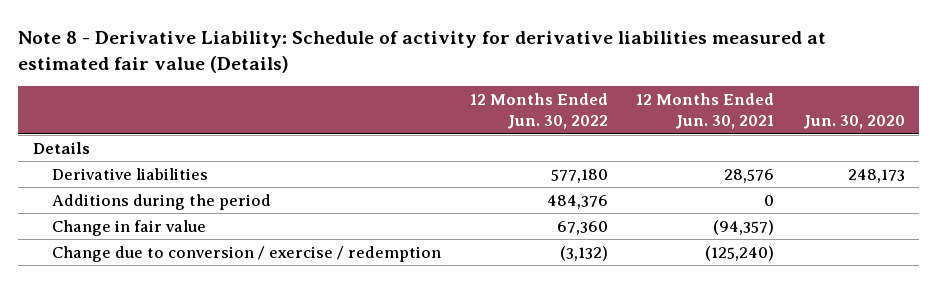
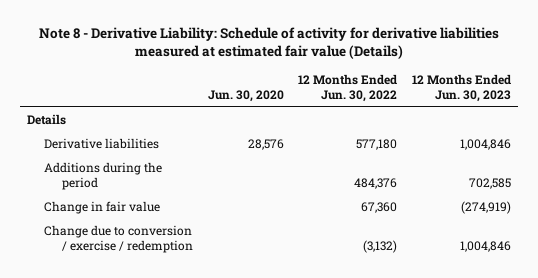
- | 12 Months Ended Jun. 30, 2022 | 12 Months Ended Jun. 30, 2021 | Jun. 30, 2020
+ | Jun. 30, 2020 | 12 Months Ended Jun. 30, 2022 | 12 Months Ended Jun. 30, 2023
- Derivative liabilities | 577,180 | 28,576 | 248,173
+ Derivative liabilities | 28,576 | 577,180 | 1,004,846

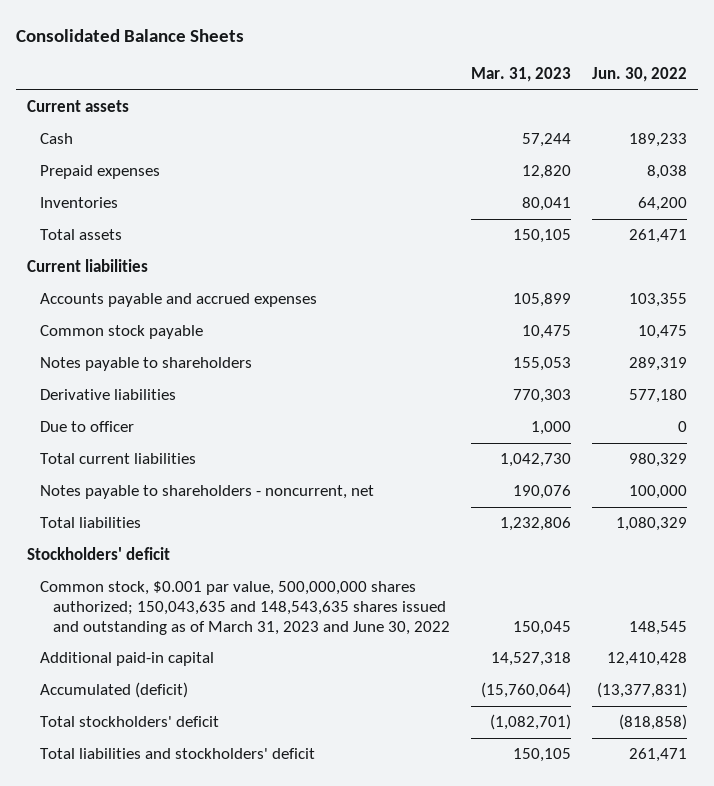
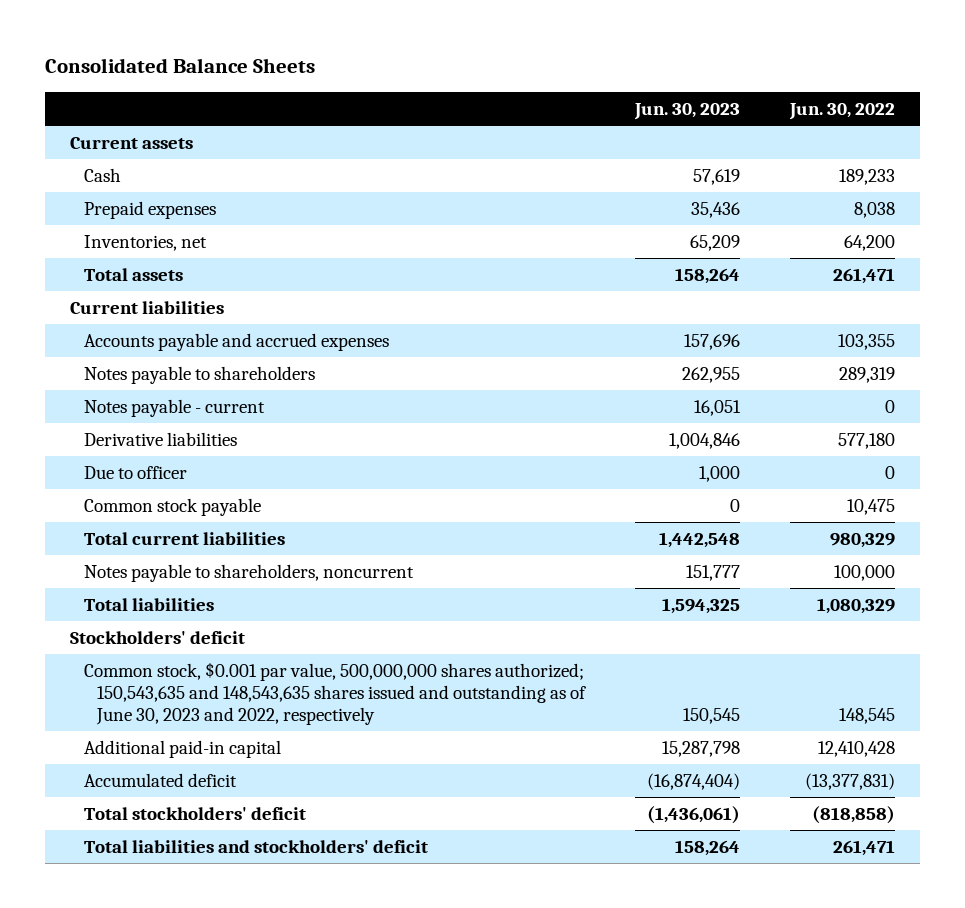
- | Mar. 31, 2023 | Jun. 30, 2022
+ | Jun. 30, 2023 | Jun. 30, 2022
- Inventories | 80,041 | 64,200
+ Inventories, net | 65,209 | 64,200
+ Notes payable - current | 16,051 | 0
moved down: Common stock payable | 0 | 10,475
- Notes payable to shareholders - noncurrent, net | 190,076 | 100,000
+ Notes payable to shareholders, noncurrent | 151,777 | 100,000
- Common stock, $0.001 par value, 500,000,000 shares authorized; 150,043,635 and 148,543,635 shares issued and outstanding as of March 31, 2023 and June 30, 2022 | 150,045 | 148,545
+ Common stock, $0.001 par value, 500,000,000 shares authorized; 150,543,635 and 148,543,635 shares issued and outstanding as of June 30, 2023 and 2022, respectively | 150,545 | 148,545
- Accumulated (deficit) | (15,760,064) | (13,377,831)
+ Accumulated deficit | (16,874,404) | (13,377,831)

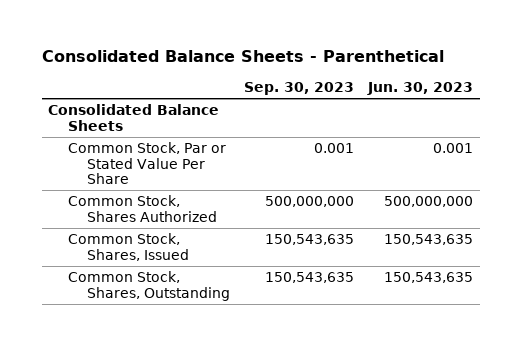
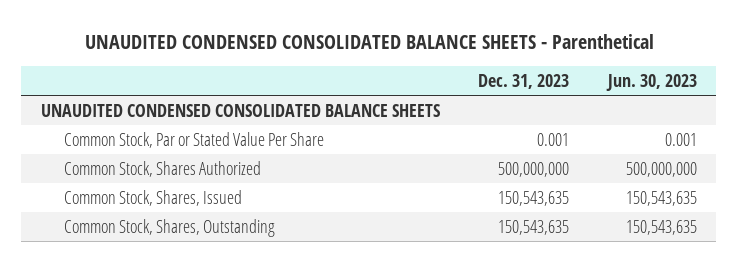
- Consolidated Balance Sheets - Parenthetical
+ UNAUDITED CONDENSED CONSOLIDATED BALANCE SHEETS - Parenthetical
- | Sep. 30, 2023 | Jun. 30, 2023
+ | Dec. 31, 2023 | Jun. 30, 2023
- Consolidated Balance Sheets
+ UNAUDITED CONDENSED CONSOLIDATED BALANCE SHEETS

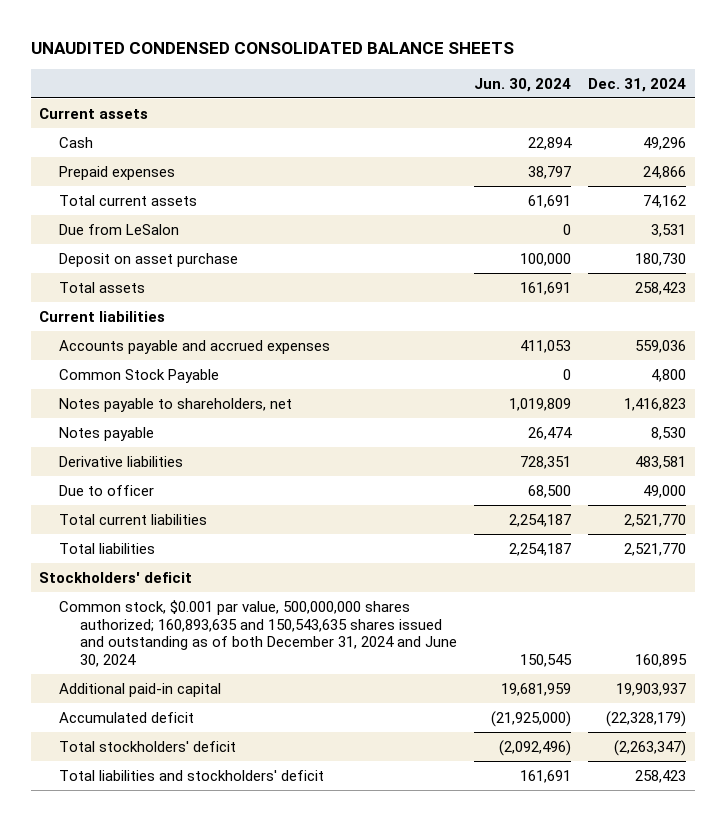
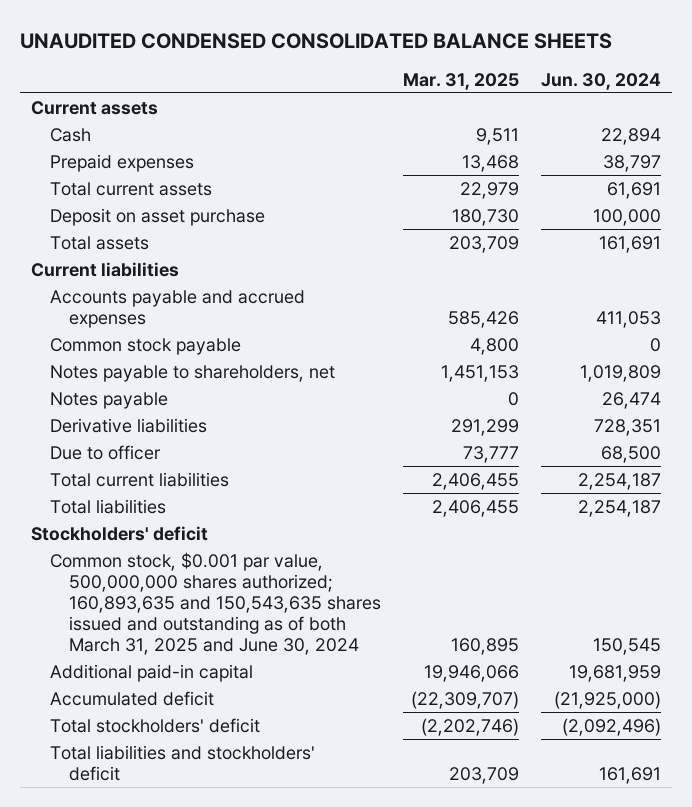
- | Jun. 30, 2024 | Dec. 31, 2024
+ | Mar. 31, 2025 | Jun. 30, 2024
- Due from LeSalon | 0 | 3,531
- Common Stock Payable | 0 | 4,800
+ Common stock payable | 4,800 | 0
- Common stock, $0.001 par value, 500,000,000 shares authorized; 160,893,635 and 150,543,635 shares issued and outstanding as of both December 31, 2024 and June 30, 2024 | 150,545 | 160,895
+ Common stock, $0.001 par value, 500,000,000 shares authorized; 160,893,635 and 150,543,635 shares issued and outstanding as of both March 31, 2025 and June 30, 2024 | 160,895 | 150,545

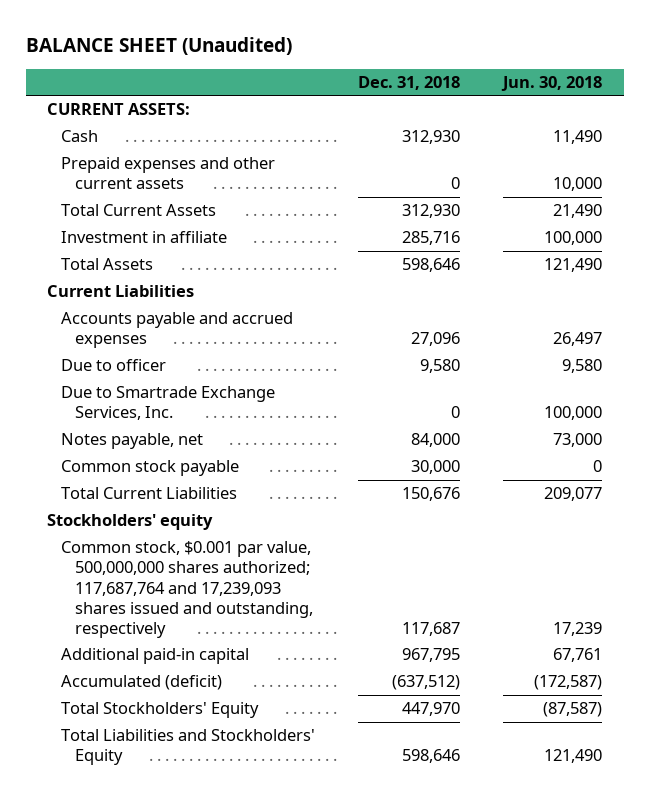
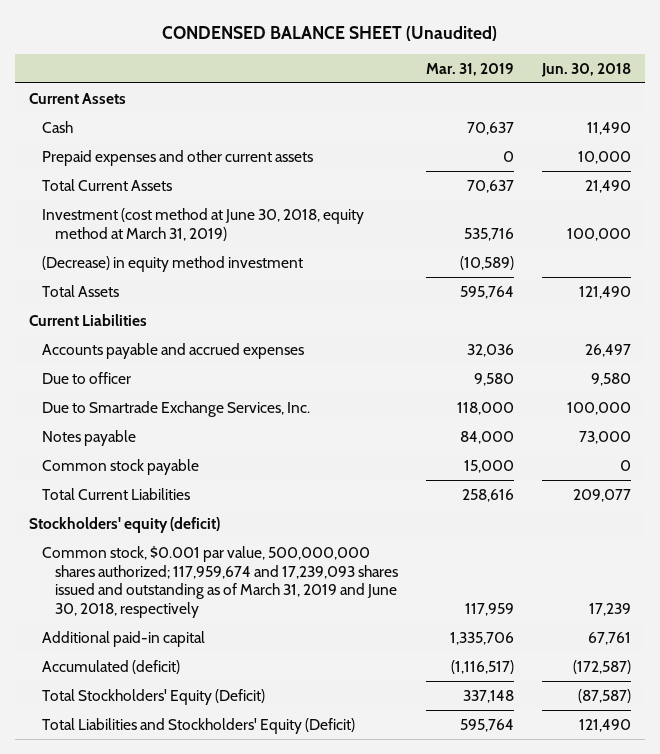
- BALANCE SHEET (Unaudited)
+ CONDENSED BALANCE SHEET (Unaudited)
- | Dec. 31, 2018 | Jun. 30, 2018
+ | Mar. 31, 2019 | Jun. 30, 2018
- CURRENT ASSETS:
+ Current Assets
- Investment in affiliate | 285,716 | 100,000
+ Investment (cost method at June 30, 2018, equity method at March 31, 2019) | 535,716 | 100,000
+ (Decrease) in equity method investment | (10,589) |
- Notes payable, net | 84,000 | 73,000
+ Notes payable | 84,000 | 73,000
- Stockholders' equity
- Common stock, $0.001 par value, 500,000,000 shares authorized; 117,687,764 and 17,239,093 shares issued and outstanding, respectively | 117,687 | 17,239
+ Stockholders' equity (deficit)
+ Common stock, $0.001 par value, 500,000,000 shares authorized; 117,959,674 and 17,239,093 shares issued and outstanding as of March 31, 2019 and June 30, 2018, respectively | 117,959 | 17,239
- Total Stockholders' Equity | 447,970 | (87,587)
- Total Liabilities and Stockholders' Equity | 598,646 | 121,490
+ Total Stockholders' Equity (Deficit) | 337,148 | (87,587)
+ Total Liabilities and Stockholders' Equity (Deficit) | 595,764 | 121,490

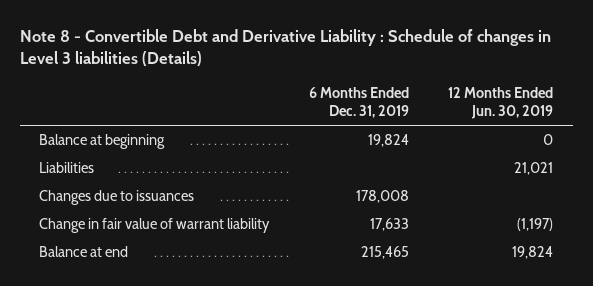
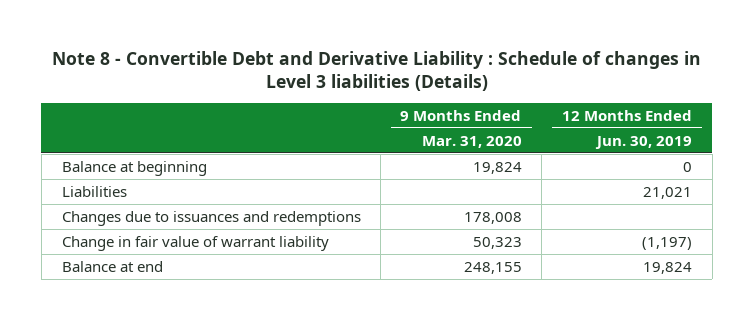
- | 6 Months Ended Dec. 31, 2019 | 12 Months Ended Jun. 30, 2019
+ | 9 Months Ended Mar. 31, 2020 | 12 Months Ended Jun. 30, 2019
- Changes due to issuances | 178,008 |
+ Changes due to issuances and redemptions | 178,008 |

